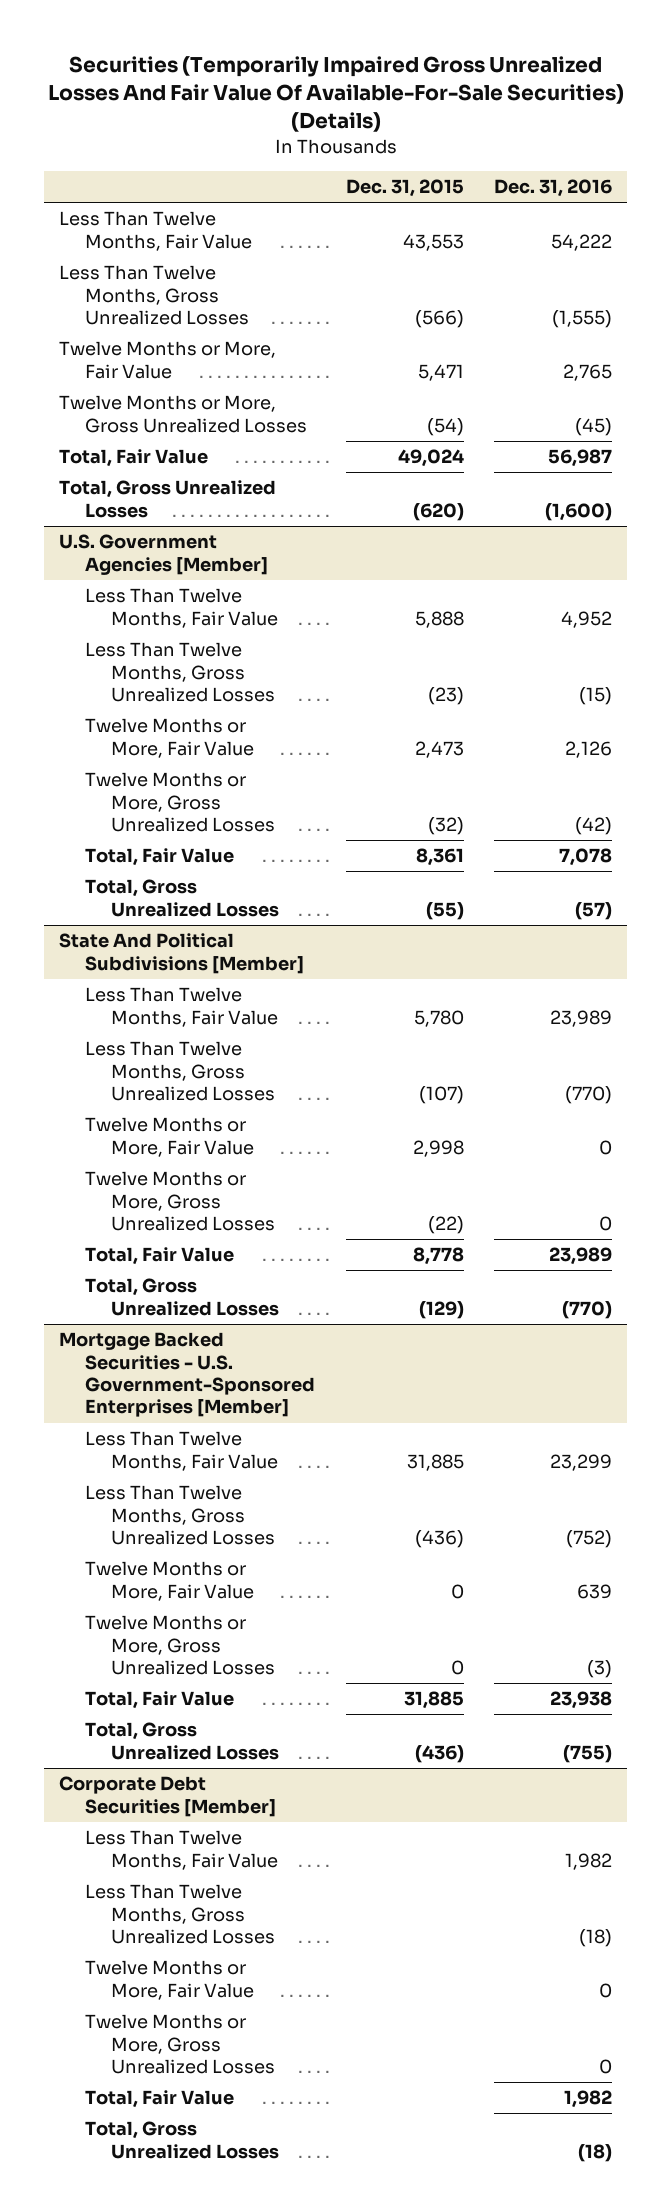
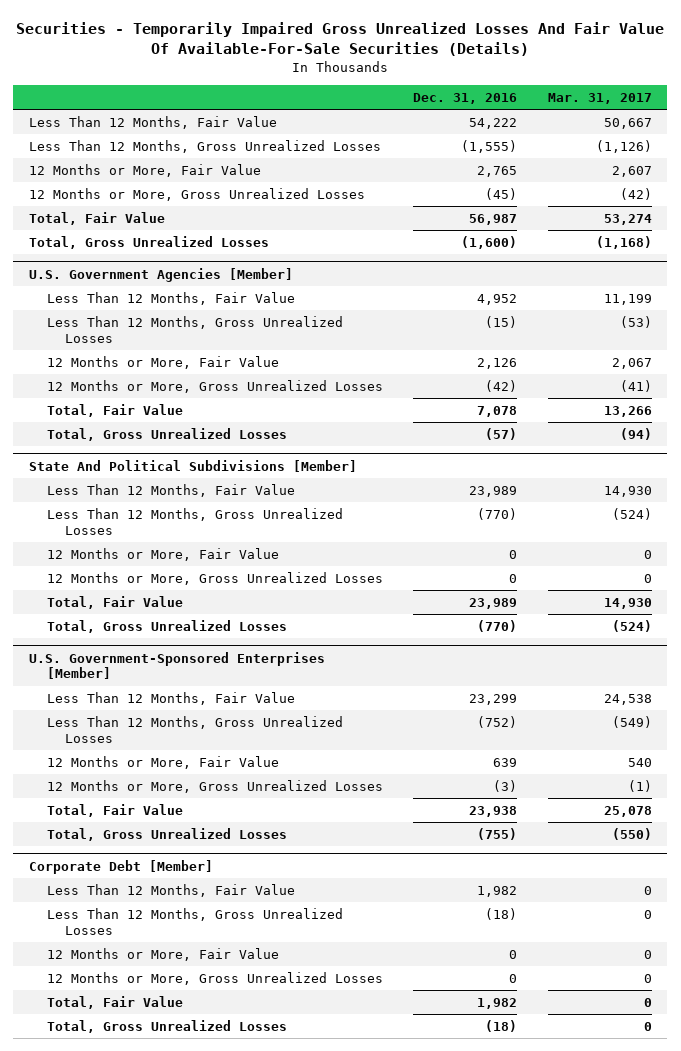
- Securities (Temporarily Impaired Gross Unrealized Losses And Fair Value Of Available-For-Sale Securities) (Details)
+ Securities - Temporarily Impaired Gross Unrealized Losses And Fair Value Of Available-For-Sale Securities (Details)
- | Dec. 31, 2015 | Dec. 31, 2016
+ | Dec. 31, 2016 | Mar. 31, 2017
- Less Than Twelve Months, Fair Value | 43,553 | 54,222
- Less Than Twelve Months, Gross Unrealized Losses | (566) | (1,555)
- Twelve Months or More, Fair Value | 5,471 | 2,765
- Twelve Months or More, Gross Unrealized Losses | (54) | (45)
+ Less Than 12 Months, Fair Value | 54,222 | 50,667
+ Less Than 12 Months, Gross Unrealized Losses | (1,555) | (1,126)
+ 12 Months or More, Fair Value | 2,765 | 2,607
+ 12 Months or More, Gross Unrealized Losses | (45) | (42)
@ U.S. Government Agencies [Member]
- Less Than Twelve Months, Fair Value | 5,888 | 4,952
- Less Than Twelve Months, Gross Unrealized Losses | (23) | (15)
- Twelve Months or More, Fair Value | 2,473 | 2,126
- Twelve Months or More, Gross Unrealized Losses | (32) | (42)
+ Less Than 12 Months, Fair Value | 4,952 | 11,199
+ Less Than 12 Months, Gross Unrealized Losses | (15) | (53)
+ 12 Months or More, Fair Value | 2,126 | 2,067
+ 12 Months or More, Gross Unrealized Losses | (42) | (41)
@ State And Political Subdivisions [Member]
- Less Than Twelve Months, Fair Value | 5,780 | 23,989
- Less Than Twelve Months, Gross Unrealized Losses | (107) | (770)
- Twelve Months or More, Fair Value | 2,998 | 0
- Twelve Months or More, Gross Unrealized Losses | (22) | 0
+ Less Than 12 Months, Fair Value | 23,989 | 14,930
+ Less Than 12 Months, Gross Unrealized Losses | (770) | (524)
+ 12 Months or More, Fair Value | 0 | 0
+ 12 Months or More, Gross Unrealized Losses | 0 | 0
- Mortgage Backed Securities - U.S. Government-Sponsored Enterprises [Member]
- Less Than Twelve Months, Fair Value | 31,885 | 23,299
- Less Than Twelve Months, Gross Unrealized Losses | (436) | (752)
- Twelve Months or More, Fair Value | 0 | 639
- Twelve Months or More, Gross Unrealized Losses | 0 | (3)
+ U.S. Government-Sponsored Enterprises [Member]
+ Less Than 12 Months, Fair Value | 23,299 | 24,538
+ Less Than 12 Months, Gross Unrealized Losses | (752) | (549)
+ 12 Months or More, Fair Value | 639 | 540
+ 12 Months or More, Gross Unrealized Losses | (3) | (1)
- Corporate Debt Securities [Member]
- Less Than Twelve Months, Fair Value | | 1,982
- Less Than Twelve Months, Gross Unrealized Losses | | (18)
- Twelve Months or More, Fair Value | | 0
- Twelve Months or More, Gross Unrealized Losses | | 0
+ Corporate Debt [Member]
+ Less Than 12 Months, Fair Value | 1,982 | 0
+ Less Than 12 Months, Gross Unrealized Losses | (18) | 0
+ 12 Months or More, Fair Value | 0 | 0
+ 12 Months or More, Gross Unrealized Losses | 0 | 0

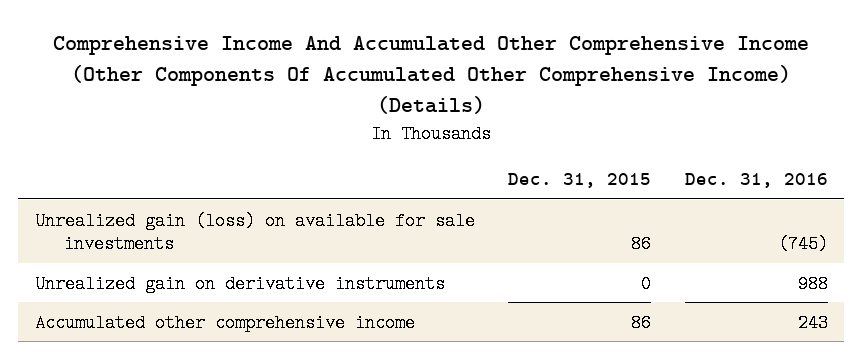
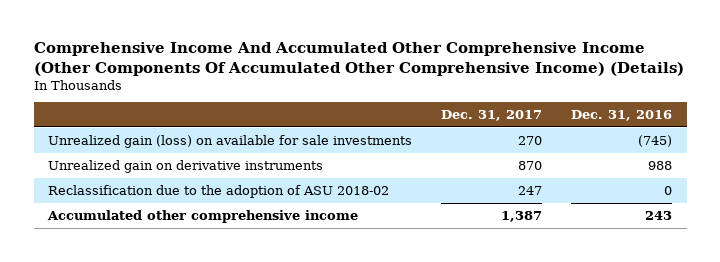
- | Dec. 31, 2015 | Dec. 31, 2016
+ | Dec. 31, 2017 | Dec. 31, 2016
+ Reclassification due to the adoption of ASU 2018-02 | 247 | 0

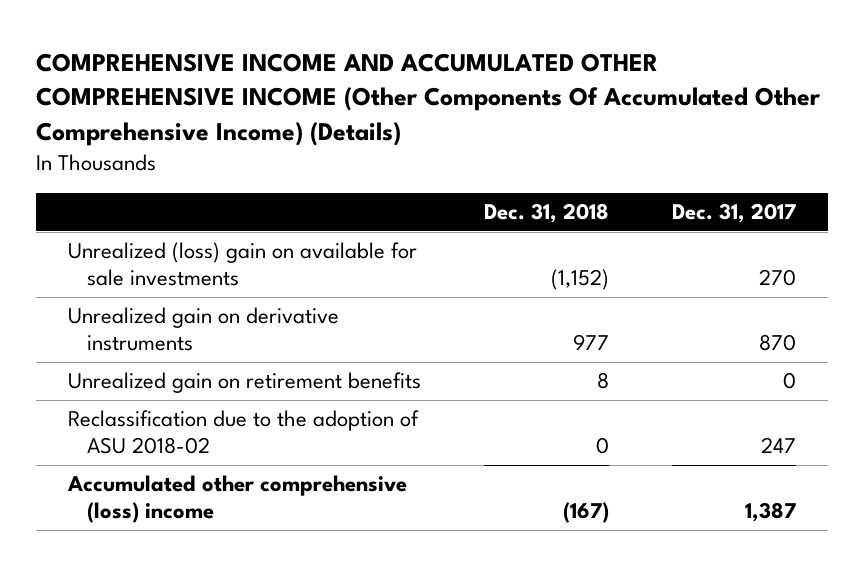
- Comprehensive Income And Accumulated Other Comprehensive Income (Other Components Of Accumulated Other Comprehensive Income) (Details)
+ COMPREHENSIVE INCOME AND ACCUMULATED OTHER COMPREHENSIVE INCOME (Other Components Of Accumulated Other Comprehensive Income) (Details)
- | Dec. 31, 2017 | Dec. 31, 2016
+ | Dec. 31, 2018 | Dec. 31, 2017
- Unrealized gain (loss) on available for sale investments | 270 | (745)
+ Unrealized (loss) gain on available for sale investments | (1,152) | 270
+ Unrealized gain on retirement benefits | 8 | 0
- Accumulated other comprehensive income | 1,387 | 243
+ Accumulated other comprehensive (loss) income | (167) | 1,387

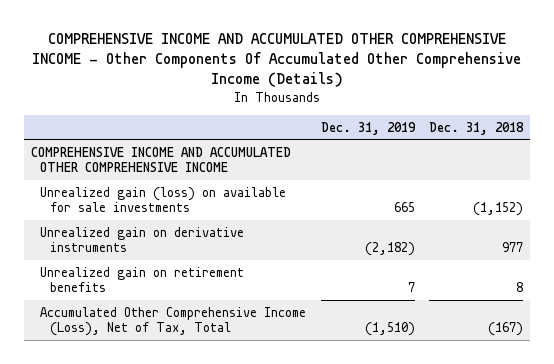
- COMPREHENSIVE INCOME AND ACCUMULATED OTHER COMPREHENSIVE INCOME (Other Components Of Accumulated Other Comprehensive Income) (Details)
+ COMPREHENSIVE INCOME AND ACCUMULATED OTHER COMPREHENSIVE INCOME - Other Components Of Accumulated Other Comprehensive Income (Details)
- | Dec. 31, 2018 | Dec. 31, 2017
+ | Dec. 31, 2019 | Dec. 31, 2018
- Unrealized (loss) gain on available for sale investments | (1,152) | 270
+ COMPREHENSIVE INCOME AND ACCUMULATED OTHER COMPREHENSIVE INCOME
+ Unrealized gain (loss) on available for sale investments | 665 | (1,152)
- Reclassification due to the adoption of ASU 2018-02 | 0 | 247
- Accumulated other comprehensive (loss) income | (167) | 1,387
+ Accumulated Other Comprehensive Income (Loss), Net of Tax, Total | (1,510) | (167)

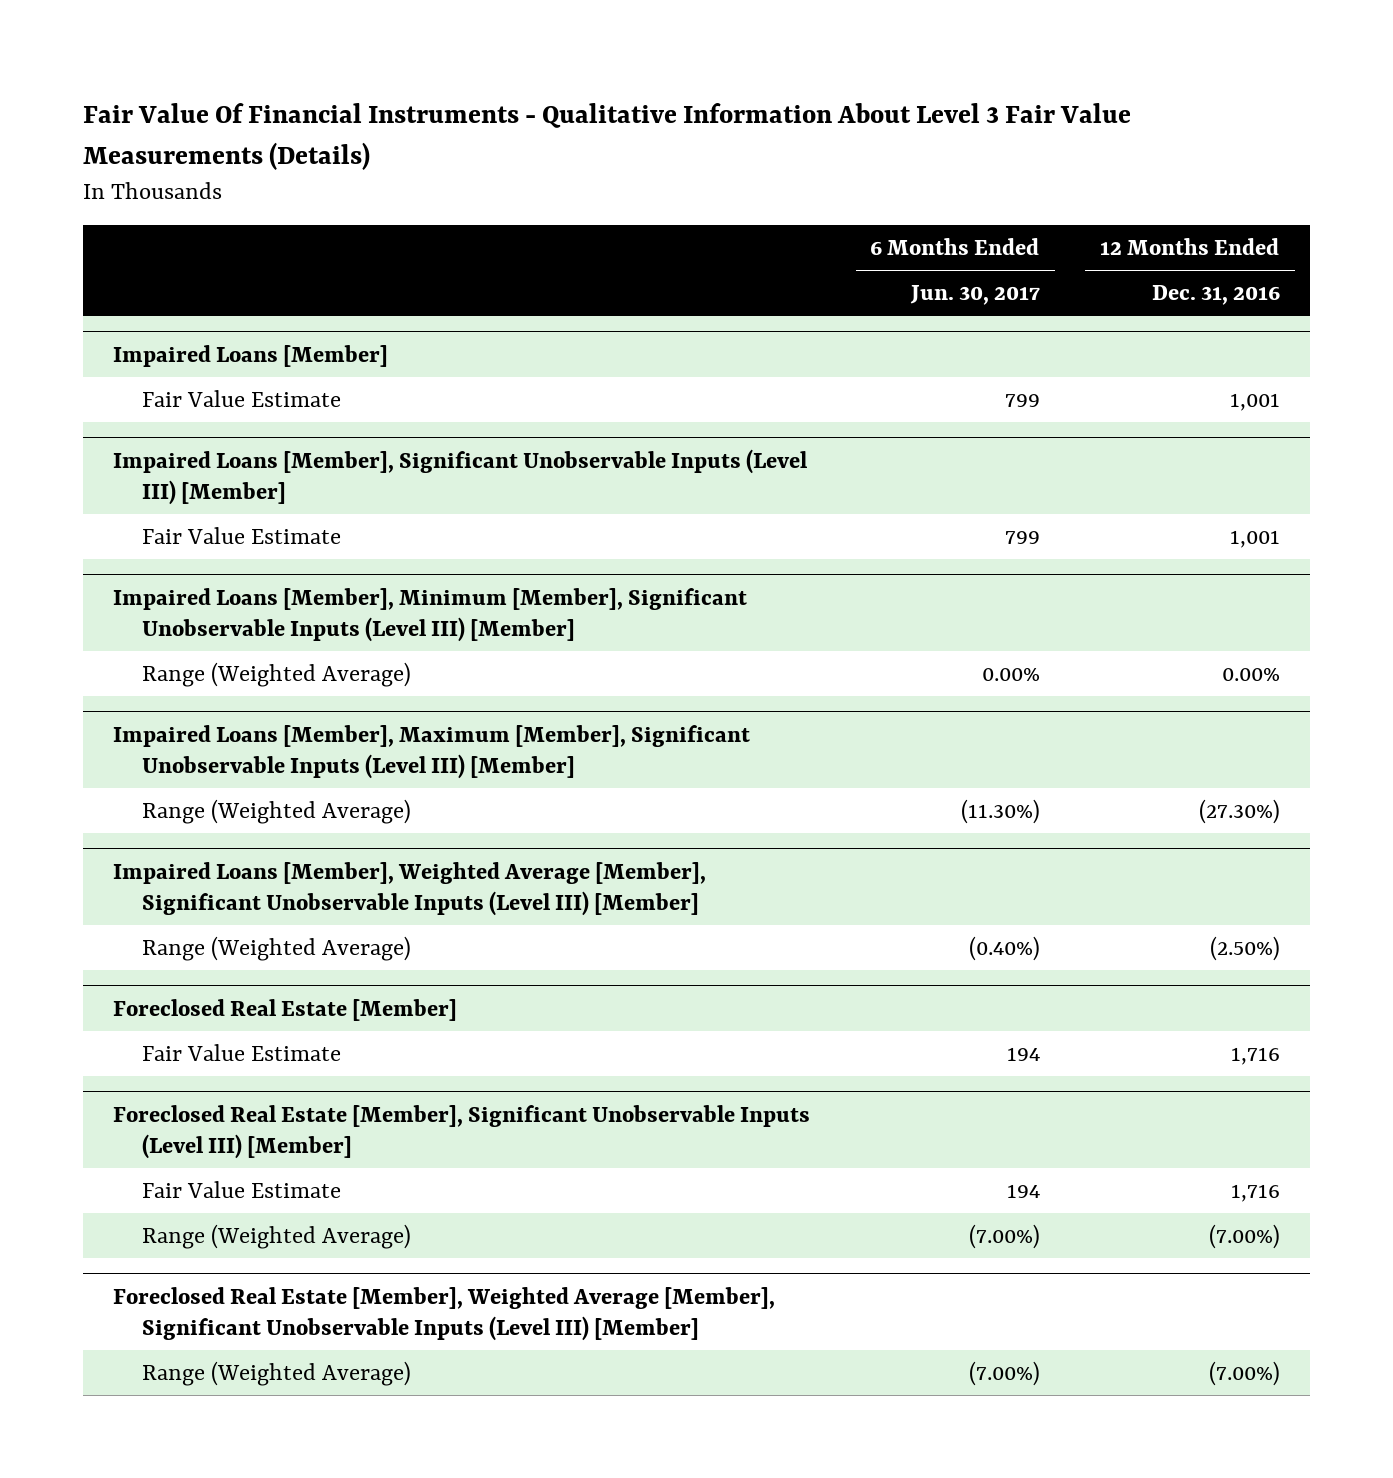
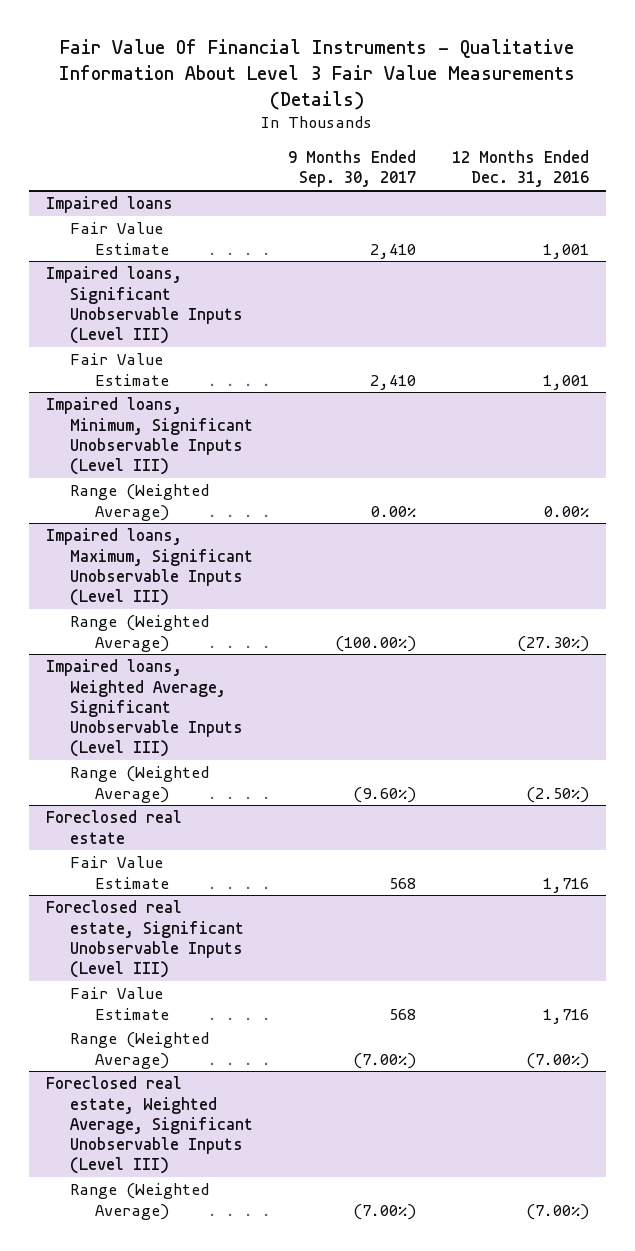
- | 6 Months Ended Jun. 30, 2017 | 12 Months Ended Dec. 31, 2016
+ | 9 Months Ended Sep. 30, 2017 | 12 Months Ended Dec. 31, 2016
- Impaired Loans [Member]
+ Impaired loans
- Impaired Loans [Member], Significant Unobservable Inputs (Level III) [Member]
+ Impaired loans, Significant Unobservable Inputs (Level III)
- Impaired Loans [Member], Minimum [Member], Significant Unobservable Inputs (Level III) [Member]
+ Impaired loans, Minimum, Significant Unobservable Inputs (Level III)
- Impaired Loans [Member], Maximum [Member], Significant Unobservable Inputs (Level III) [Member]
+ Impaired loans, Maximum, Significant Unobservable Inputs (Level III)
- Impaired Loans [Member], Weighted Average [Member], Significant Unobservable Inputs (Level III) [Member]
+ Impaired loans, Weighted Average, Significant Unobservable Inputs (Level III)
- Foreclosed Real Estate [Member]
+ Foreclosed real estate
- Foreclosed Real Estate [Member], Significant Unobservable Inputs (Level III) [Member]
+ Foreclosed real estate, Significant Unobservable Inputs (Level III)
- Foreclosed Real Estate [Member], Weighted Average [Member], Significant Unobservable Inputs (Level III) [Member]
+ Foreclosed real estate, Weighted Average, Significant Unobservable Inputs (Level III)

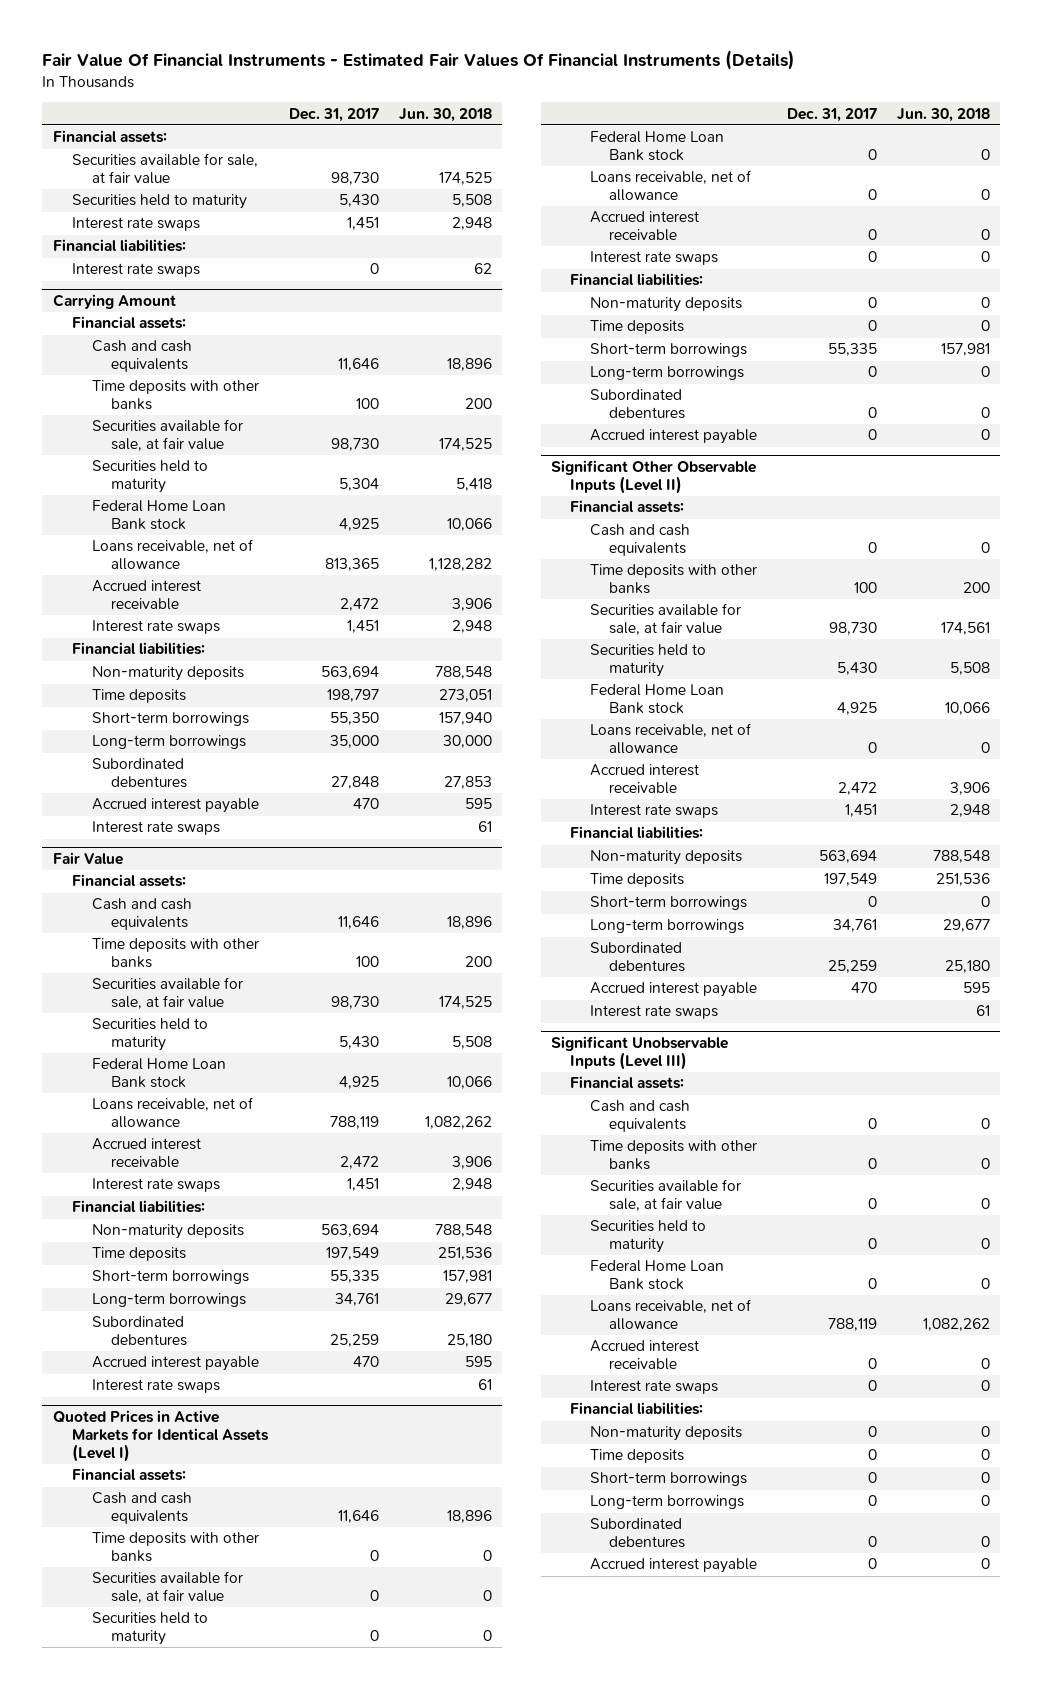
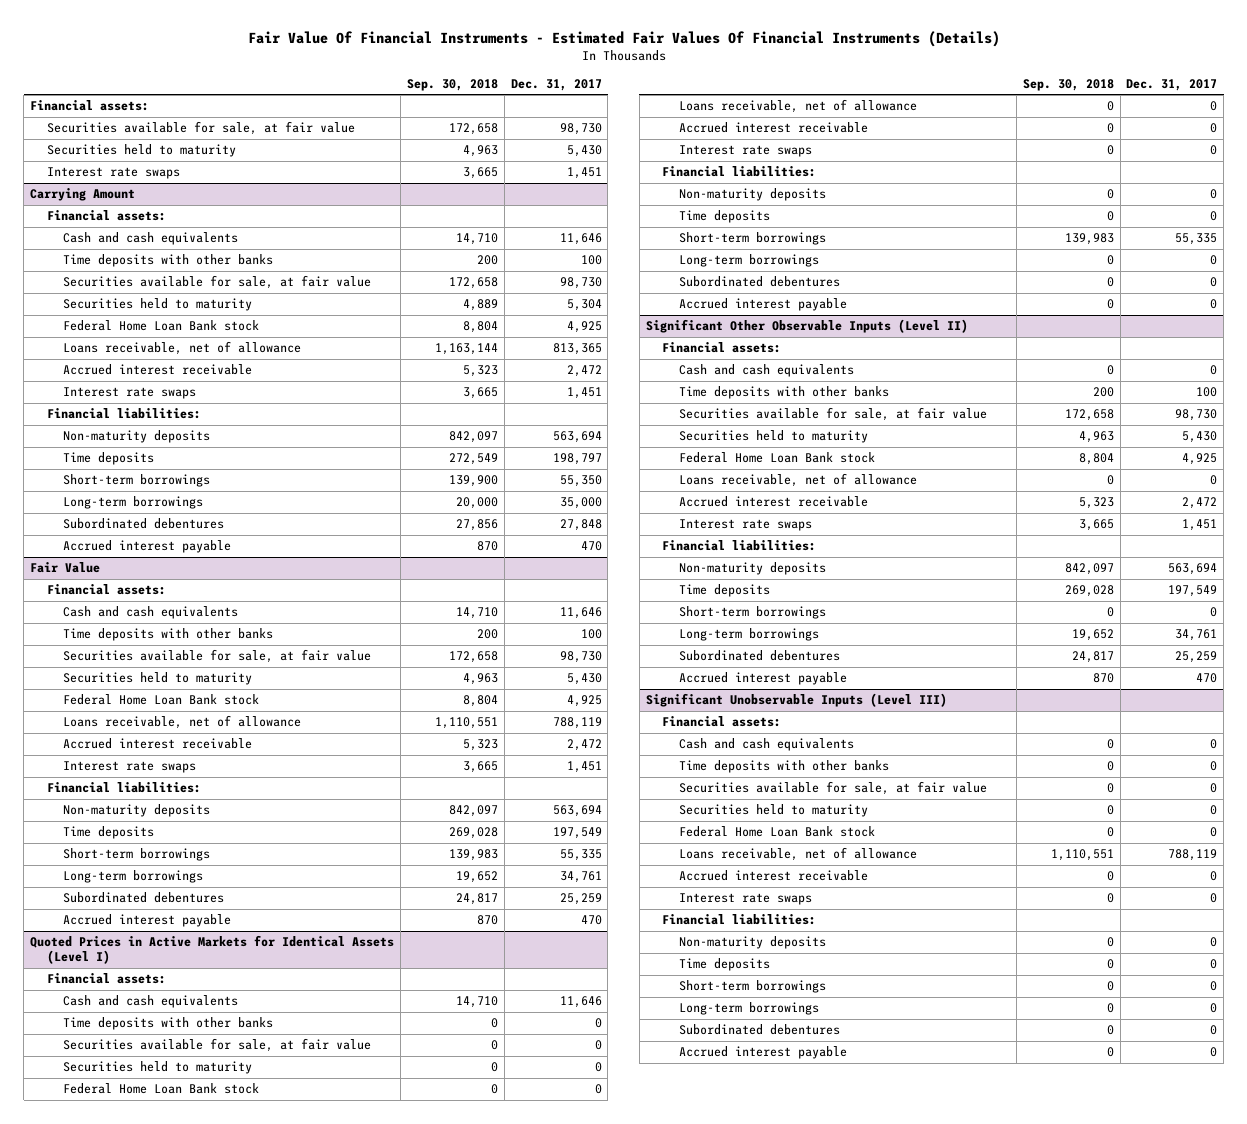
- | Dec. 31, 2017 | Jun. 30, 2018
+ | Sep. 30, 2018 | Dec. 31, 2017
- Financial liabilities:
- Interest rate swaps | 0 | 62
@ Carrying Amount
- Interest rate swaps | | 61
@ Fair Value
- Interest rate swaps | | 61
@ Significant Other Observable Inputs (Level II)
- Interest rate swaps | | 61

